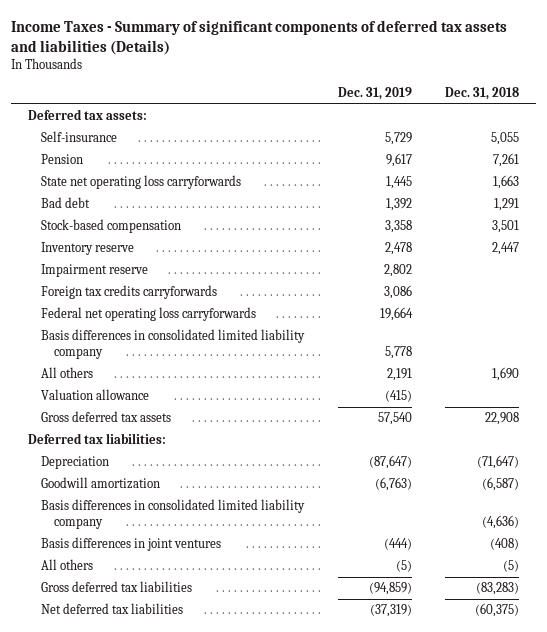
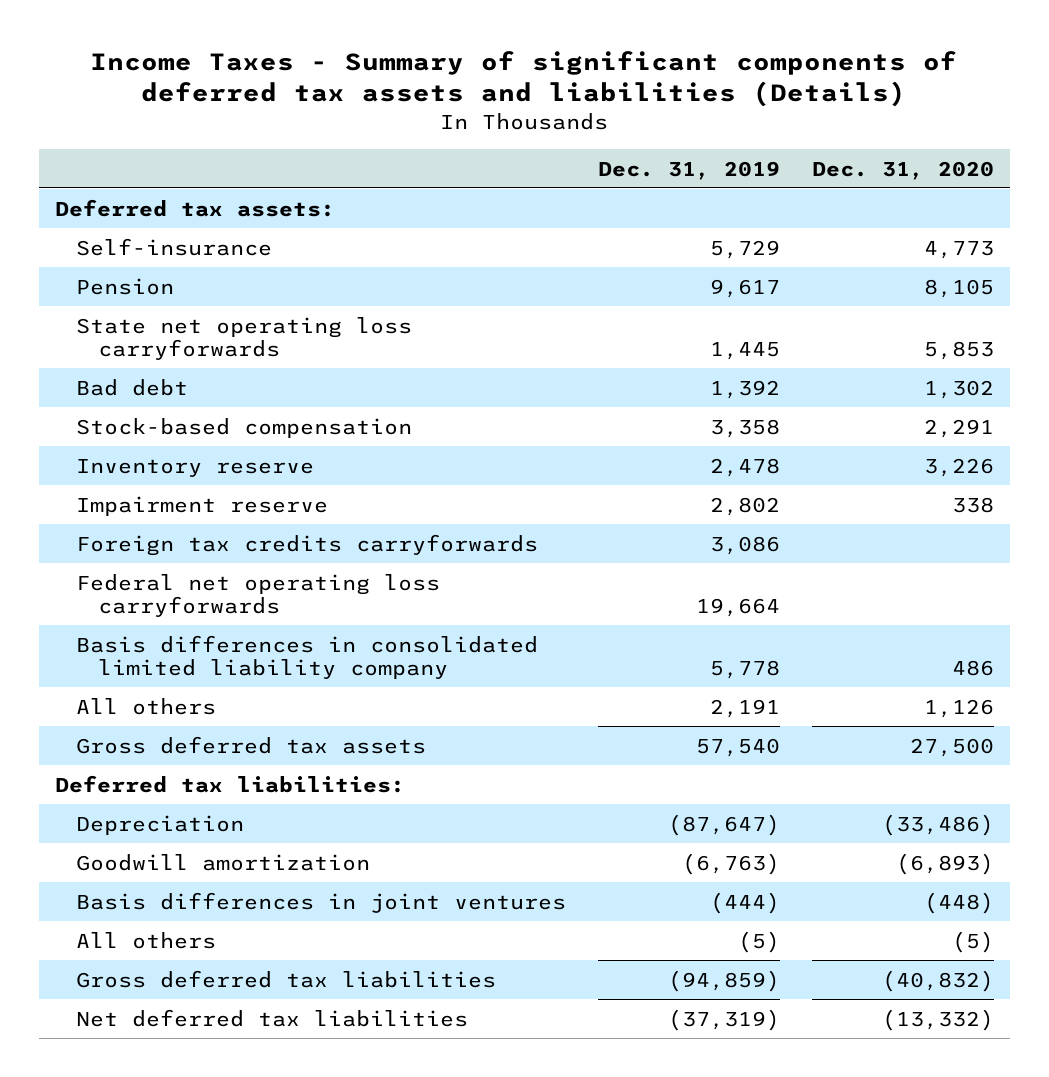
- | Dec. 31, 2019 | Dec. 31, 2018
+ | Dec. 31, 2019 | Dec. 31, 2020
- Valuation allowance | (415) |
- Basis differences in consolidated limited liability company | | (4,636)

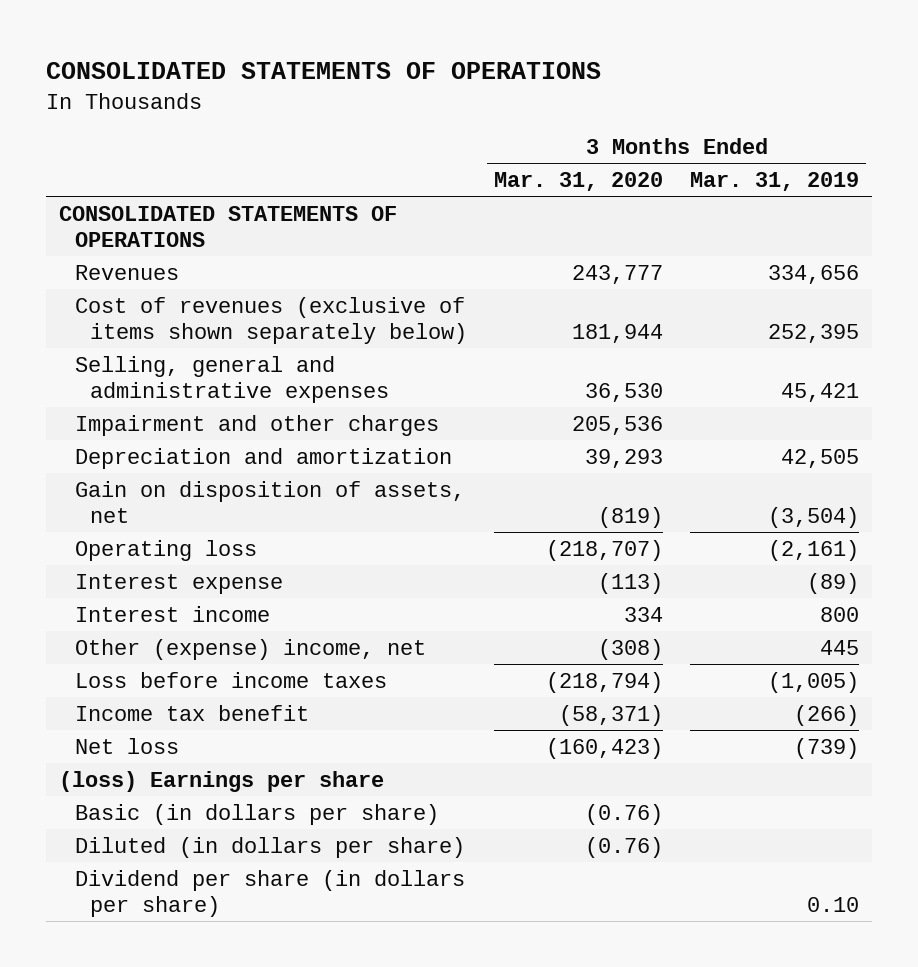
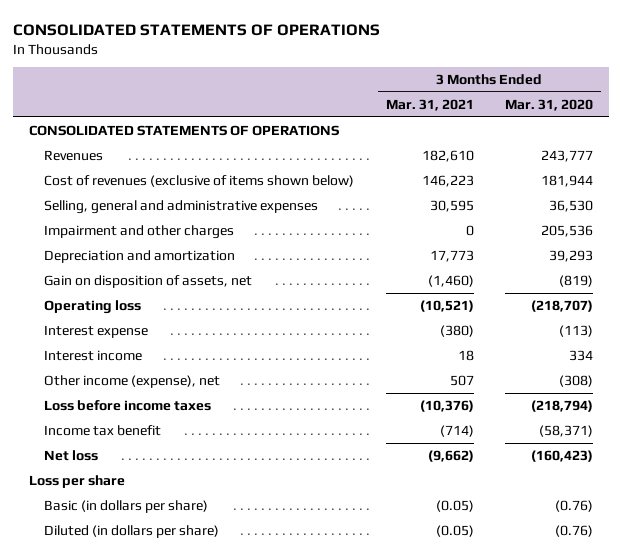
- | 3 Months Ended Mar. 31, 2020 | 3 Months Ended Mar. 31, 2019
+ | 3 Months Ended Mar. 31, 2021 | 3 Months Ended Mar. 31, 2020
- Cost of revenues (exclusive of items shown separately below) | 181,944 | 252,395
+ Cost of revenues (exclusive of items shown below) | 146,223 | 181,944
- Other (expense) income, net | (308) | 445
+ Other income (expense), net | 507 | (308)
- (loss) Earnings per share
+ Loss per share
- Dividend per share (in dollars per share) | | 0.10

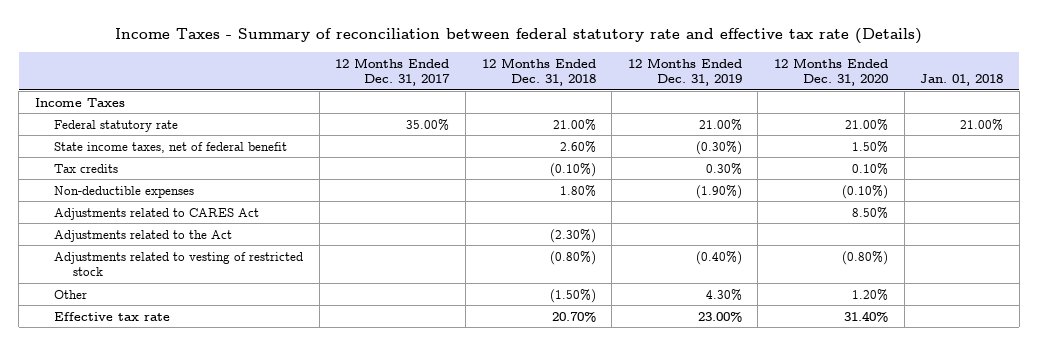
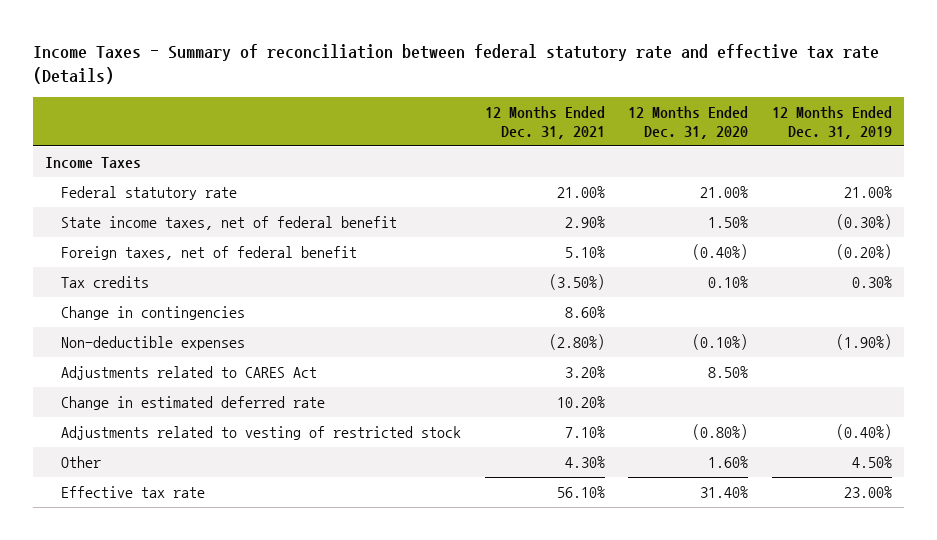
- | 12 Months Ended Dec. 31, 2017 | 12 Months Ended Dec. 31, 2018 | 12 Months Ended Dec. 31, 2019 | 12 Months Ended Dec. 31, 2020 | Jan. 01, 2018
+ | 12 Months Ended Dec. 31, 2021 | 12 Months Ended Dec. 31, 2020 | 12 Months Ended Dec. 31, 2019
+ Foreign taxes, net of federal benefit | 5.10% | (0.40%) | (0.20%)
+ Change in contingencies | 8.60% | |
- Adjustments related to the Act | | (2.30%) | | |
+ Change in estimated deferred rate | 10.20% | |
- Other | | (1.50%) | 4.30% | 1.20% |
+ Other | 4.30% | 1.60% | 4.50%

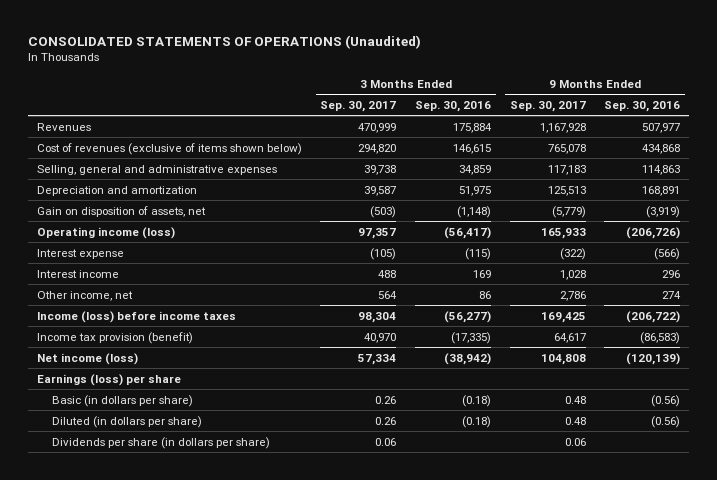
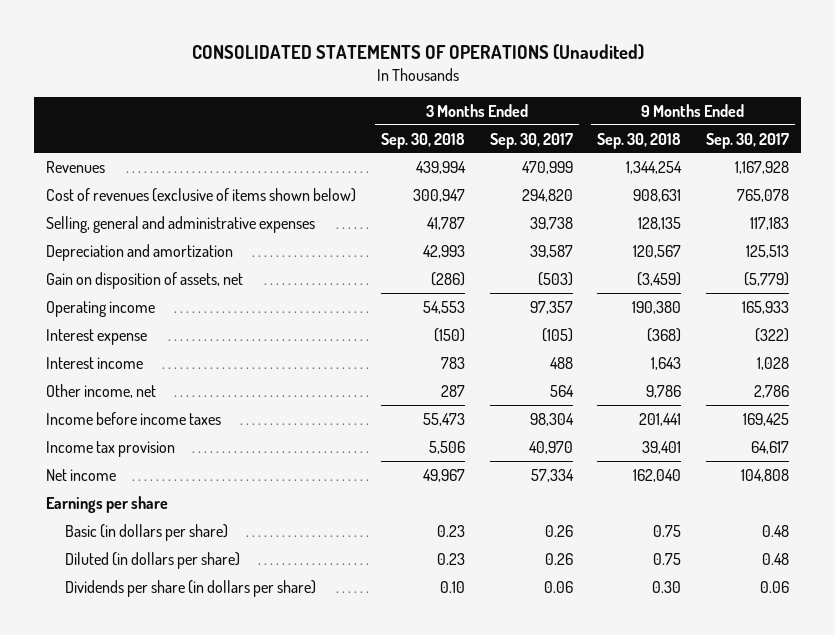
- | 3 Months Ended Sep. 30, 2017 | 3 Months Ended Sep. 30, 2016 | 9 Months Ended Sep. 30, 2017 | 9 Months Ended Sep. 30, 2016
+ | 3 Months Ended Sep. 30, 2018 | 3 Months Ended Sep. 30, 2017 | 9 Months Ended Sep. 30, 2018 | 9 Months Ended Sep. 30, 2017
- Operating income (loss) | 97,357 | (56,417) | 165,933 | (206,726)
+ Operating income | 54,553 | 97,357 | 190,380 | 165,933
- Income (loss) before income taxes | 98,304 | (56,277) | 169,425 | (206,722)
- Income tax provision (benefit) | 40,970 | (17,335) | 64,617 | (86,583)
- Net income (loss) | 57,334 | (38,942) | 104,808 | (120,139)
- Earnings (loss) per share
+ Income before income taxes | 55,473 | 98,304 | 201,441 | 169,425
+ Income tax provision | 5,506 | 40,970 | 39,401 | 64,617
+ Net income | 49,967 | 57,334 | 162,040 | 104,808
+ Earnings per share

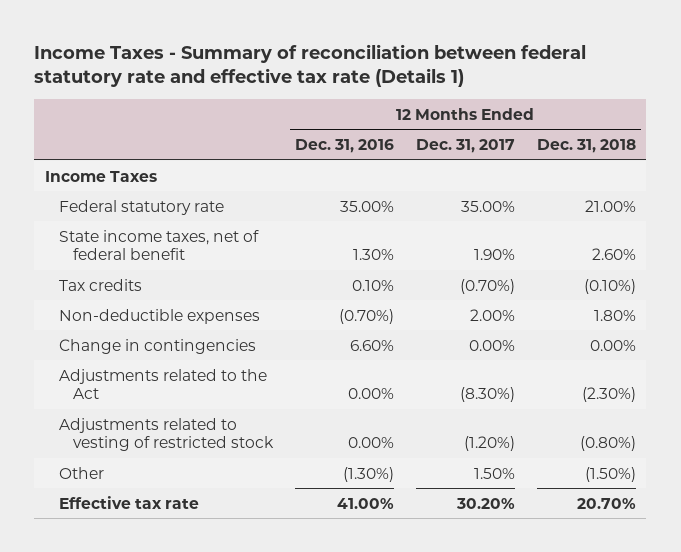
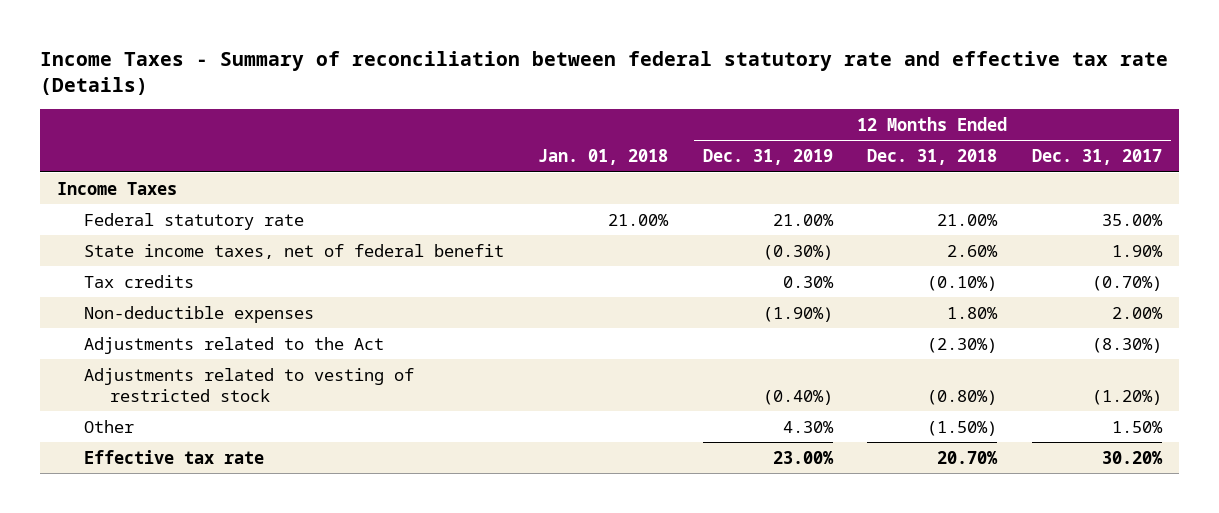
- Income Taxes - Summary of reconciliation between federal statutory rate and effective tax rate (Details 1)
+ Income Taxes - Summary of reconciliation between federal statutory rate and effective tax rate (Details)
- | 12 Months Ended Dec. 31, 2016 | 12 Months Ended Dec. 31, 2017 | 12 Months Ended Dec. 31, 2018
+ | Jan. 01, 2018 | 12 Months Ended Dec. 31, 2019 | 12 Months Ended Dec. 31, 2018 | 12 Months Ended Dec. 31, 2017
- Change in contingencies | 6.60% | 0.00% | 0.00%

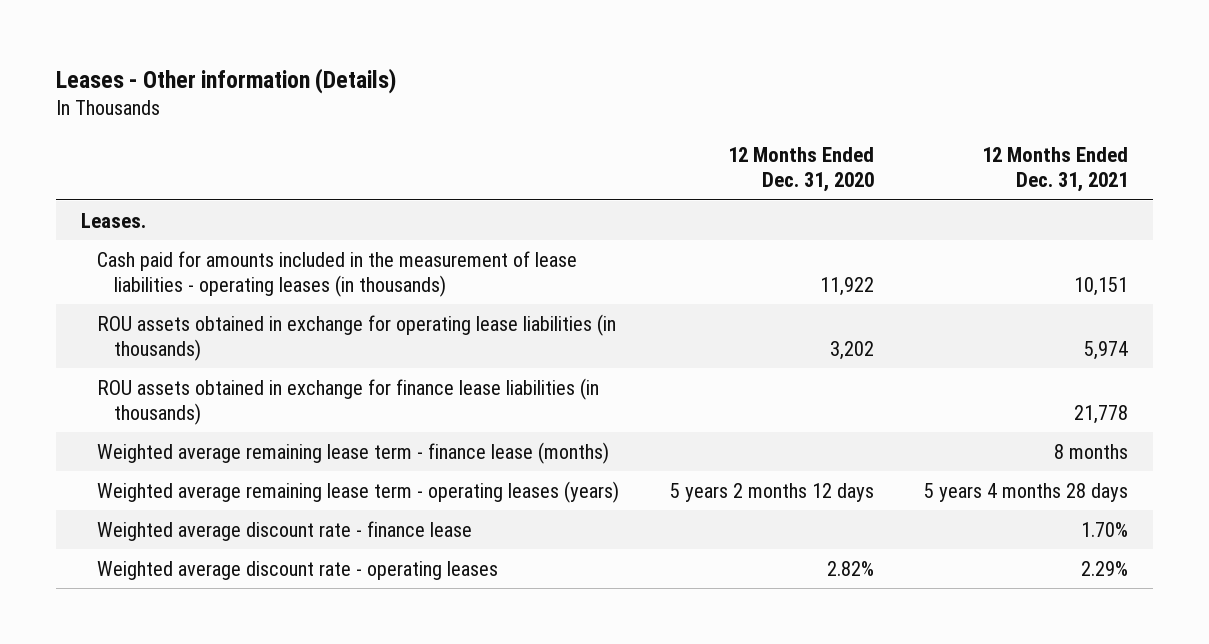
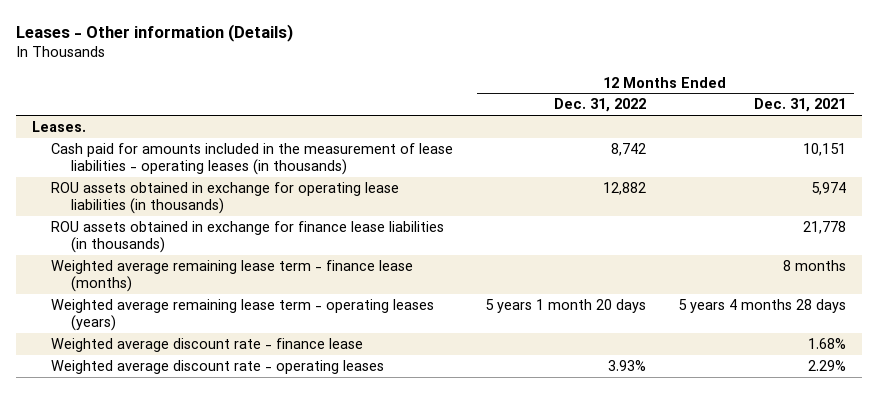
- | 12 Months Ended Dec. 31, 2020 | 12 Months Ended Dec. 31, 2021
+ | 12 Months Ended Dec. 31, 2022 | 12 Months Ended Dec. 31, 2021
- Weighted average discount rate - finance lease | | 1.70%
+ Weighted average discount rate - finance lease | | 1.68%

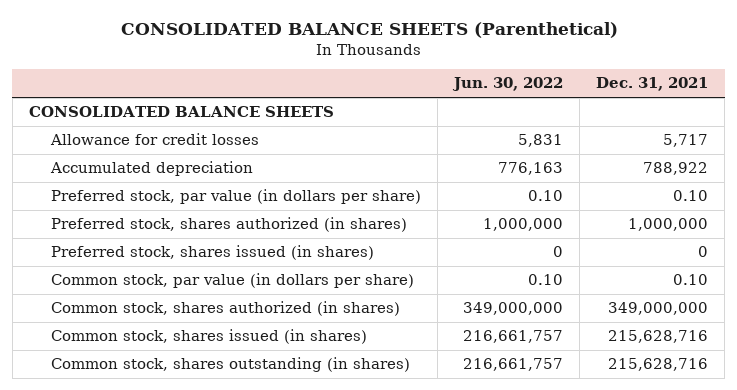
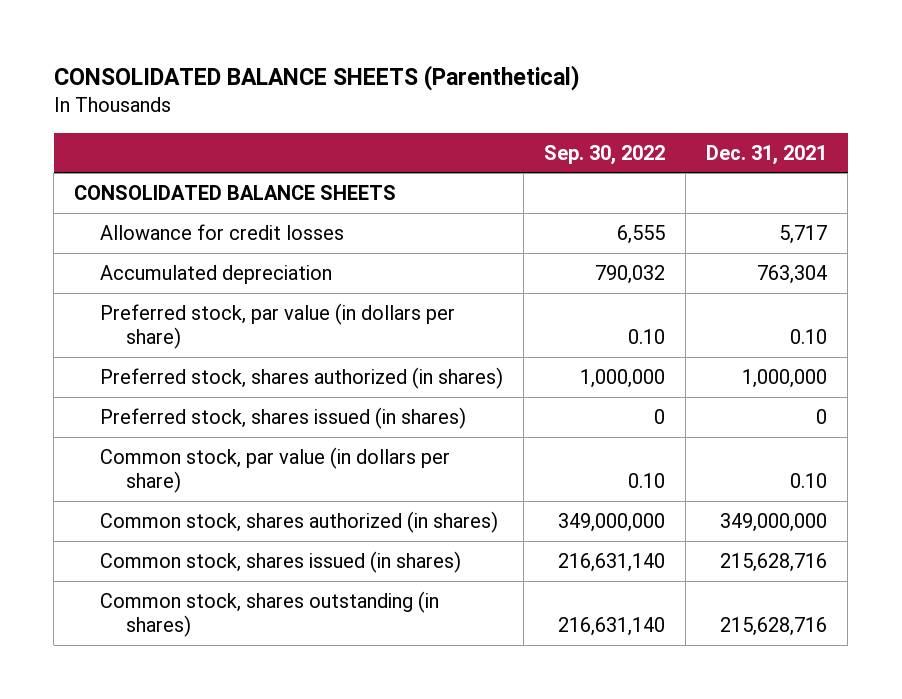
- | Jun. 30, 2022 | Dec. 31, 2021
+ | Sep. 30, 2022 | Dec. 31, 2021
- Accumulated depreciation | 776,163 | 788,922
+ Accumulated depreciation | 790,032 | 763,304

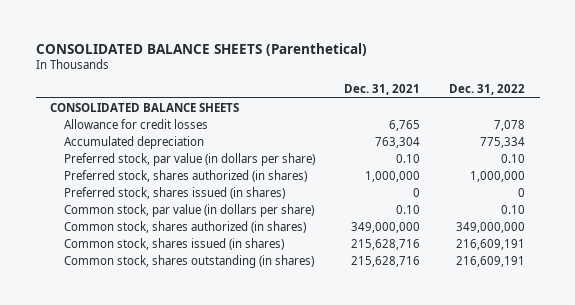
- | Sep. 30, 2022 | Dec. 31, 2021
+ | Dec. 31, 2021 | Dec. 31, 2022
- Allowance for credit losses | 6,555 | 5,717
+ Allowance for credit losses | 6,765 | 7,078

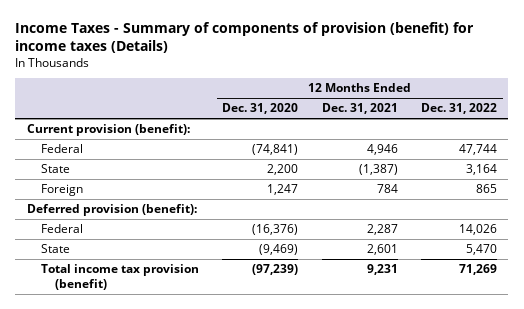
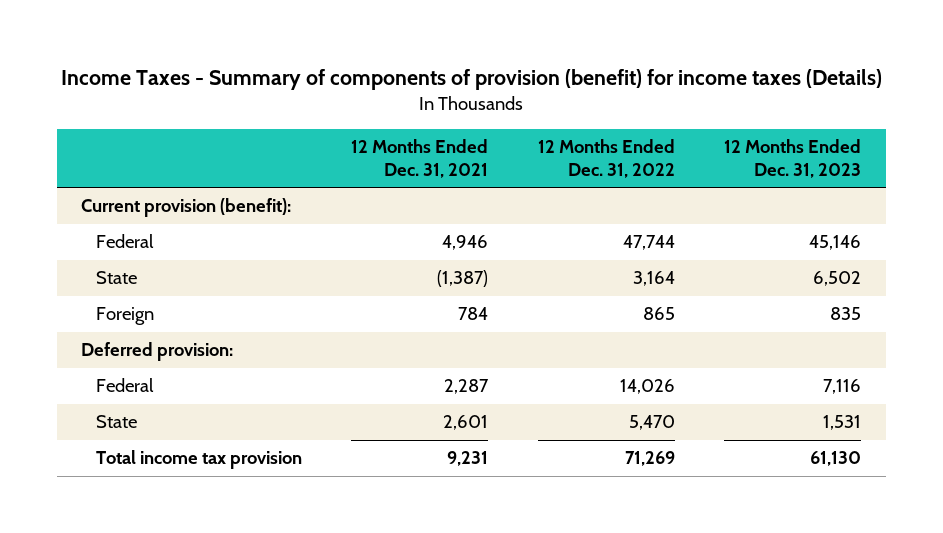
- | 12 Months Ended Dec. 31, 2020 | 12 Months Ended Dec. 31, 2021 | 12 Months Ended Dec. 31, 2022
+ | 12 Months Ended Dec. 31, 2021 | 12 Months Ended Dec. 31, 2022 | 12 Months Ended Dec. 31, 2023
- Deferred provision (benefit):
+ Deferred provision:
- Total income tax provision (benefit) | (97,239) | 9,231 | 71,269
+ Total income tax provision | 9,231 | 71,269 | 61,130

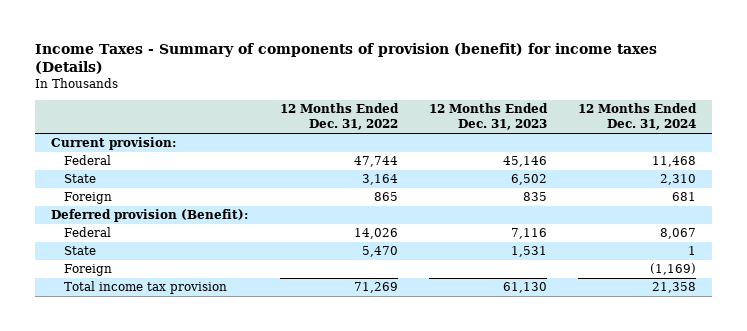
- | 12 Months Ended Dec. 31, 2021 | 12 Months Ended Dec. 31, 2022 | 12 Months Ended Dec. 31, 2023
+ | 12 Months Ended Dec. 31, 2022 | 12 Months Ended Dec. 31, 2023 | 12 Months Ended Dec. 31, 2024
- Current provision (benefit):
+ Current provision:
- Deferred provision:
+ Deferred provision (Benefit):
+ Foreign | | | (1,169)

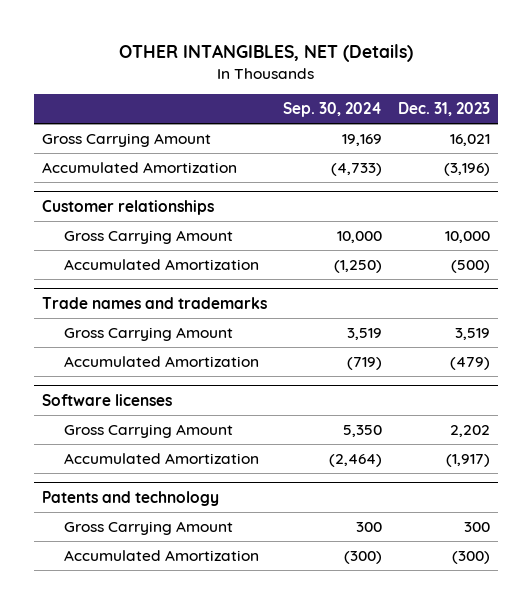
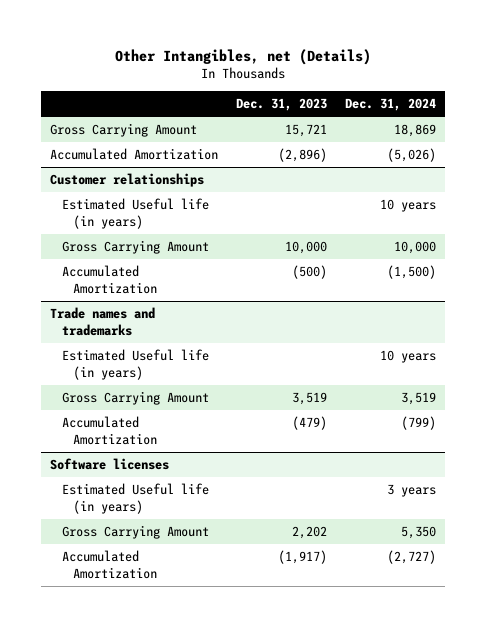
- OTHER INTANGIBLES, NET (Details)
+ Other Intangibles, net (Details)
- | Sep. 30, 2024 | Dec. 31, 2023
+ | Dec. 31, 2023 | Dec. 31, 2024
- Gross Carrying Amount | 19,169 | 16,021
- Accumulated Amortization | (4,733) | (3,196)
+ Gross Carrying Amount | 15,721 | 18,869
+ Accumulated Amortization | (2,896) | (5,026)
@ Customer relationships
+ Estimated Useful life (in years) | | 10 years
@ Trade names and trademarks
+ Estimated Useful life (in years) | | 10 years
@ Software licenses
+ Estimated Useful life (in years) | | 3 years
- Patents and technology
- Gross Carrying Amount | 300 | 300
- Accumulated Amortization | (300) | (300)

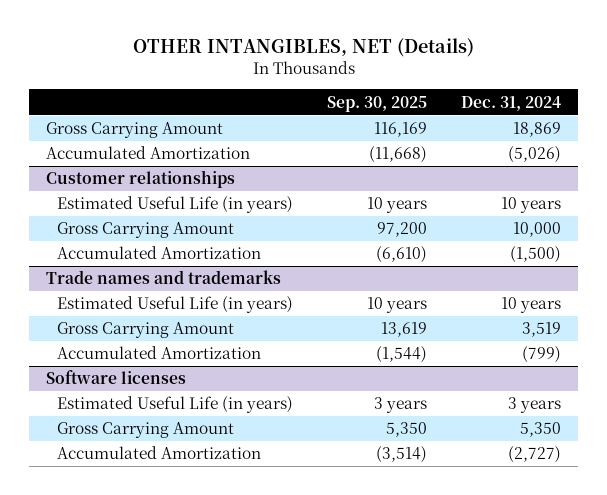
- Other Intangibles, net (Details)
+ OTHER INTANGIBLES, NET (Details)
- | Dec. 31, 2023 | Dec. 31, 2024
+ | Sep. 30, 2025 | Dec. 31, 2024
@ Customer relationships
- Estimated Useful life (in years) | | 10 years
+ Estimated Useful Life (in years) | 10 years | 10 years
@ Trade names and trademarks
- Estimated Useful life (in years) | | 10 years
+ Estimated Useful Life (in years) | 10 years | 10 years
@ Software licenses
- Estimated Useful life (in years) | | 3 years
+ Estimated Useful Life (in years) | 3 years | 3 years

